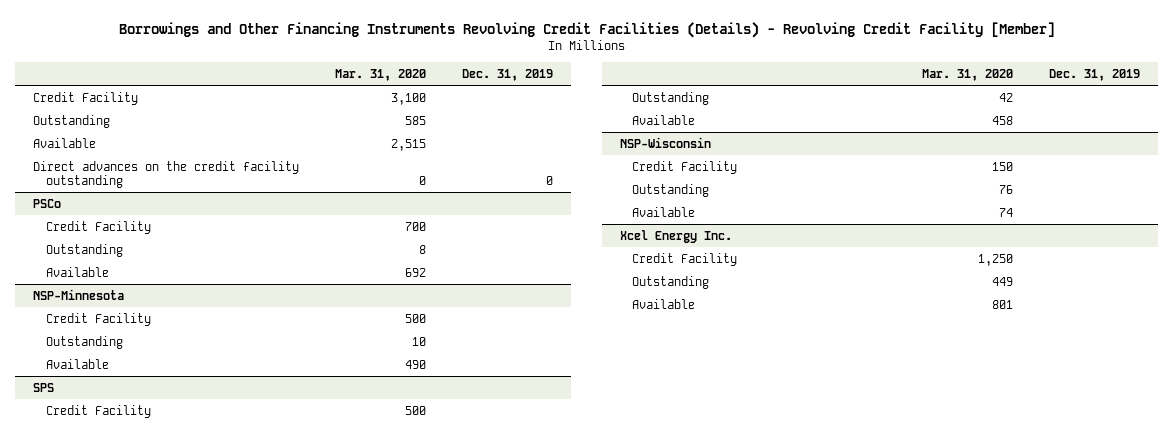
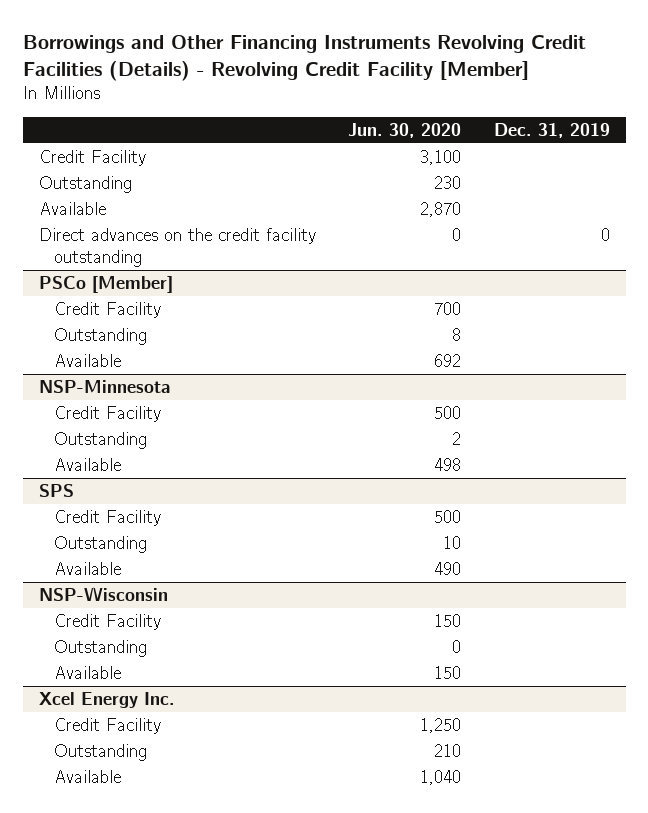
- | Mar. 31, 2020 | Dec. 31, 2019
+ | Jun. 30, 2020 | Dec. 31, 2019
- PSCo
+ PSCo [Member]

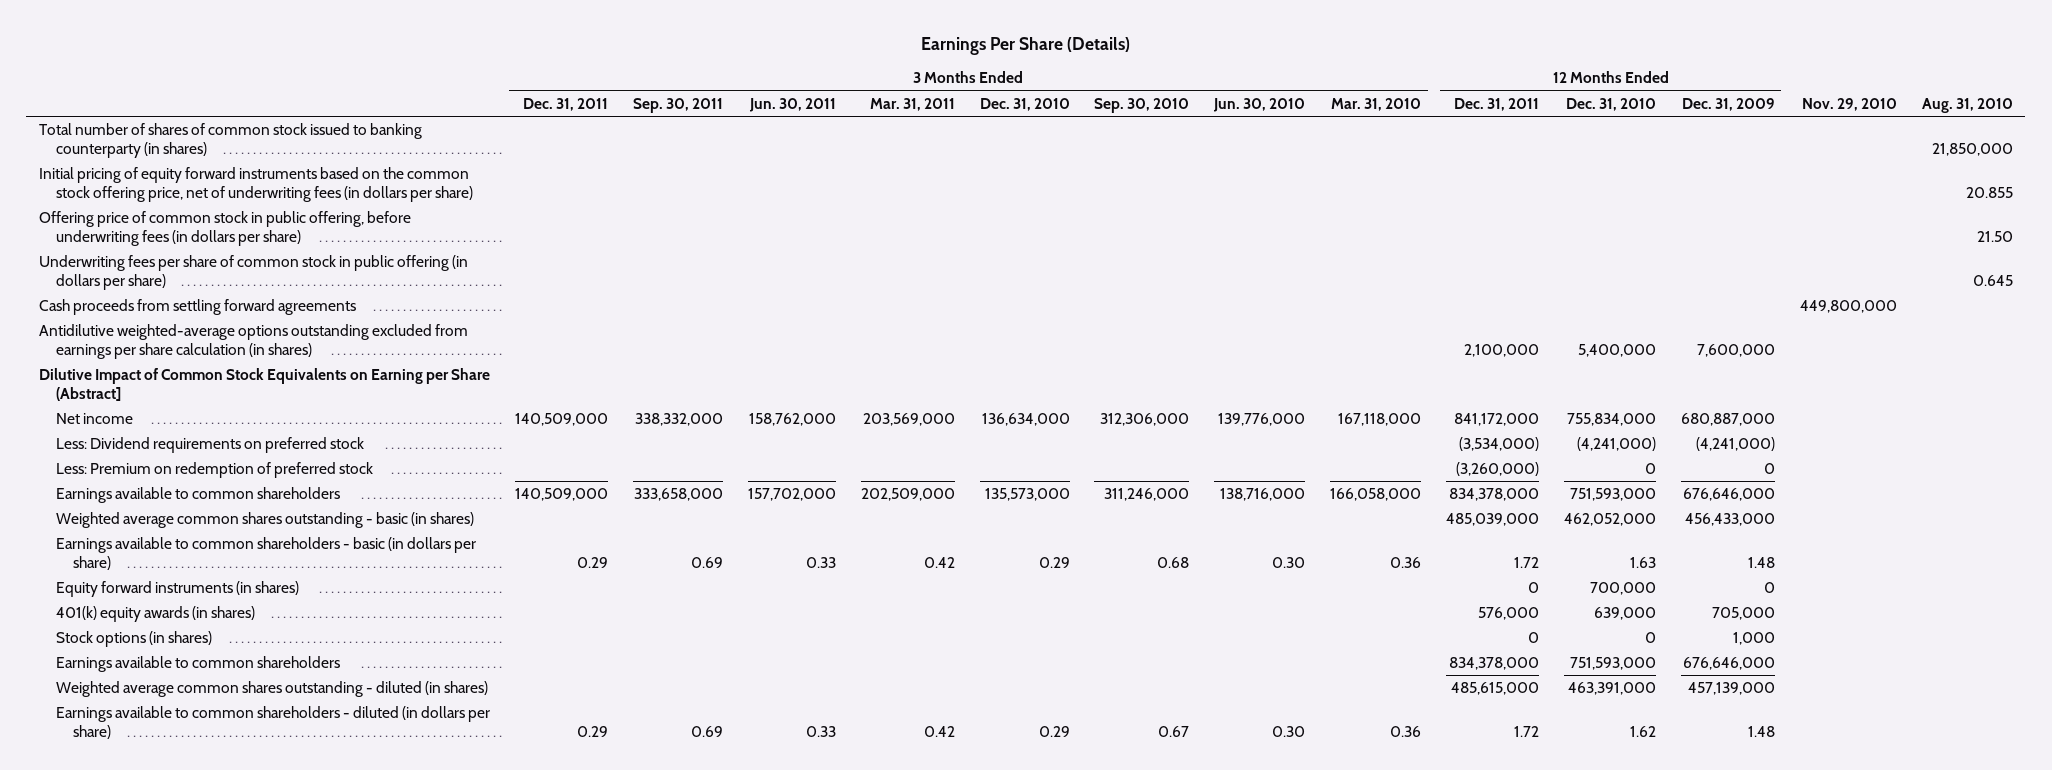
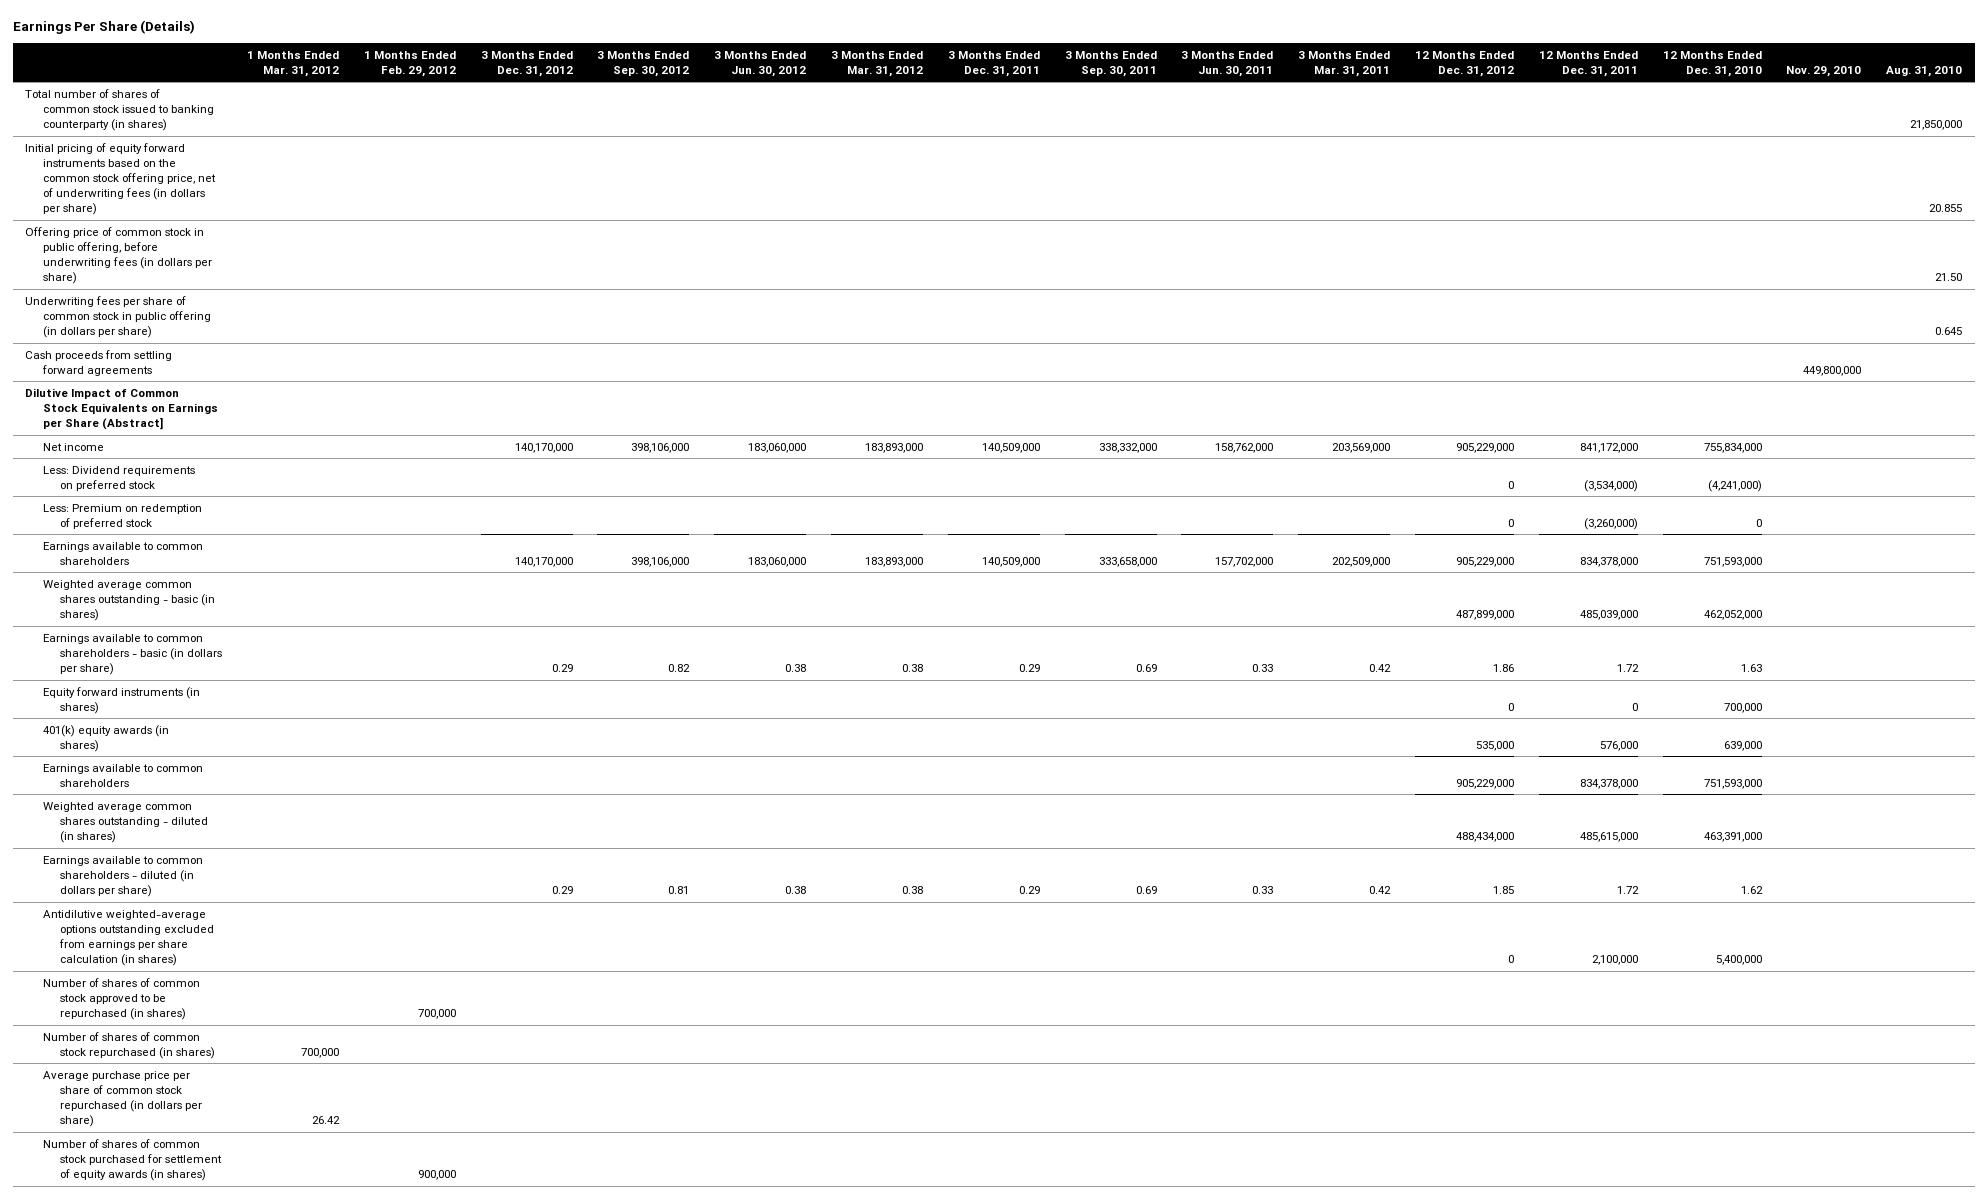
- | 3 Months Ended Dec. 31, 2011 | 3 Months Ended Sep. 30, 2011 | 3 Months Ended Jun. 30, 2011 | 3 Months Ended Mar. 31, 2011 | 3 Months Ended Dec. 31, 2010 | 3 Months Ended Sep. 30, 2010 | 3 Months Ended Jun. 30, 2010 | 3 Months Ended Mar. 31, 2010 | 12 Months Ended Dec. 31, 2011 | 12 Months Ended Dec. 31, 2010 | 12 Months Ended Dec. 31, 2009 | Nov. 29, 2010 | Aug. 31, 2010
+ | 1 Months Ended Mar. 31, 2012 | 1 Months Ended Feb. 29, 2012 | 3 Months Ended Dec. 31, 2012 | 3 Months Ended Sep. 30, 2012 | 3 Months Ended Jun. 30, 2012 | 3 Months Ended Mar. 31, 2012 | 3 Months Ended Dec. 31, 2011 | 3 Months Ended Sep. 30, 2011 | 3 Months Ended Jun. 30, 2011 | 3 Months Ended Mar. 31, 2011 | 12 Months Ended Dec. 31, 2012 | 12 Months Ended Dec. 31, 2011 | 12 Months Ended Dec. 31, 2010 | Nov. 29, 2010 | Aug. 31, 2010
- Dilutive Impact of Common Stock Equivalents on Earning per Share (Abstract]
+ Dilutive Impact of Common Stock Equivalents on Earnings per Share (Abstract]
- Stock options (in shares) | | | | | | | | | 0 | 0 | 1,000 | |
moved down: Antidilutive weighted-average options outstanding excluded from earnings per share calculation (in shares) | | | | | | | | | | | 0 | 2,100,000 | 5,400,000 | |
+ Number of shares of common stock approved to be repurchased (in shares) | | 700,000 | | | | | | | | | | | | |
+ Number of shares of common stock repurchased (in shares) | 700,000 | | | | | | | | | | | | | |
+ Average purchase price per share of common stock repurchased (in dollars per share) | 26.42 | | | | | | | | | | | | | |
+ Number of shares of common stock purchased for settlement of equity awards (in shares) | | 900,000 | | | | | | | | | | | | |

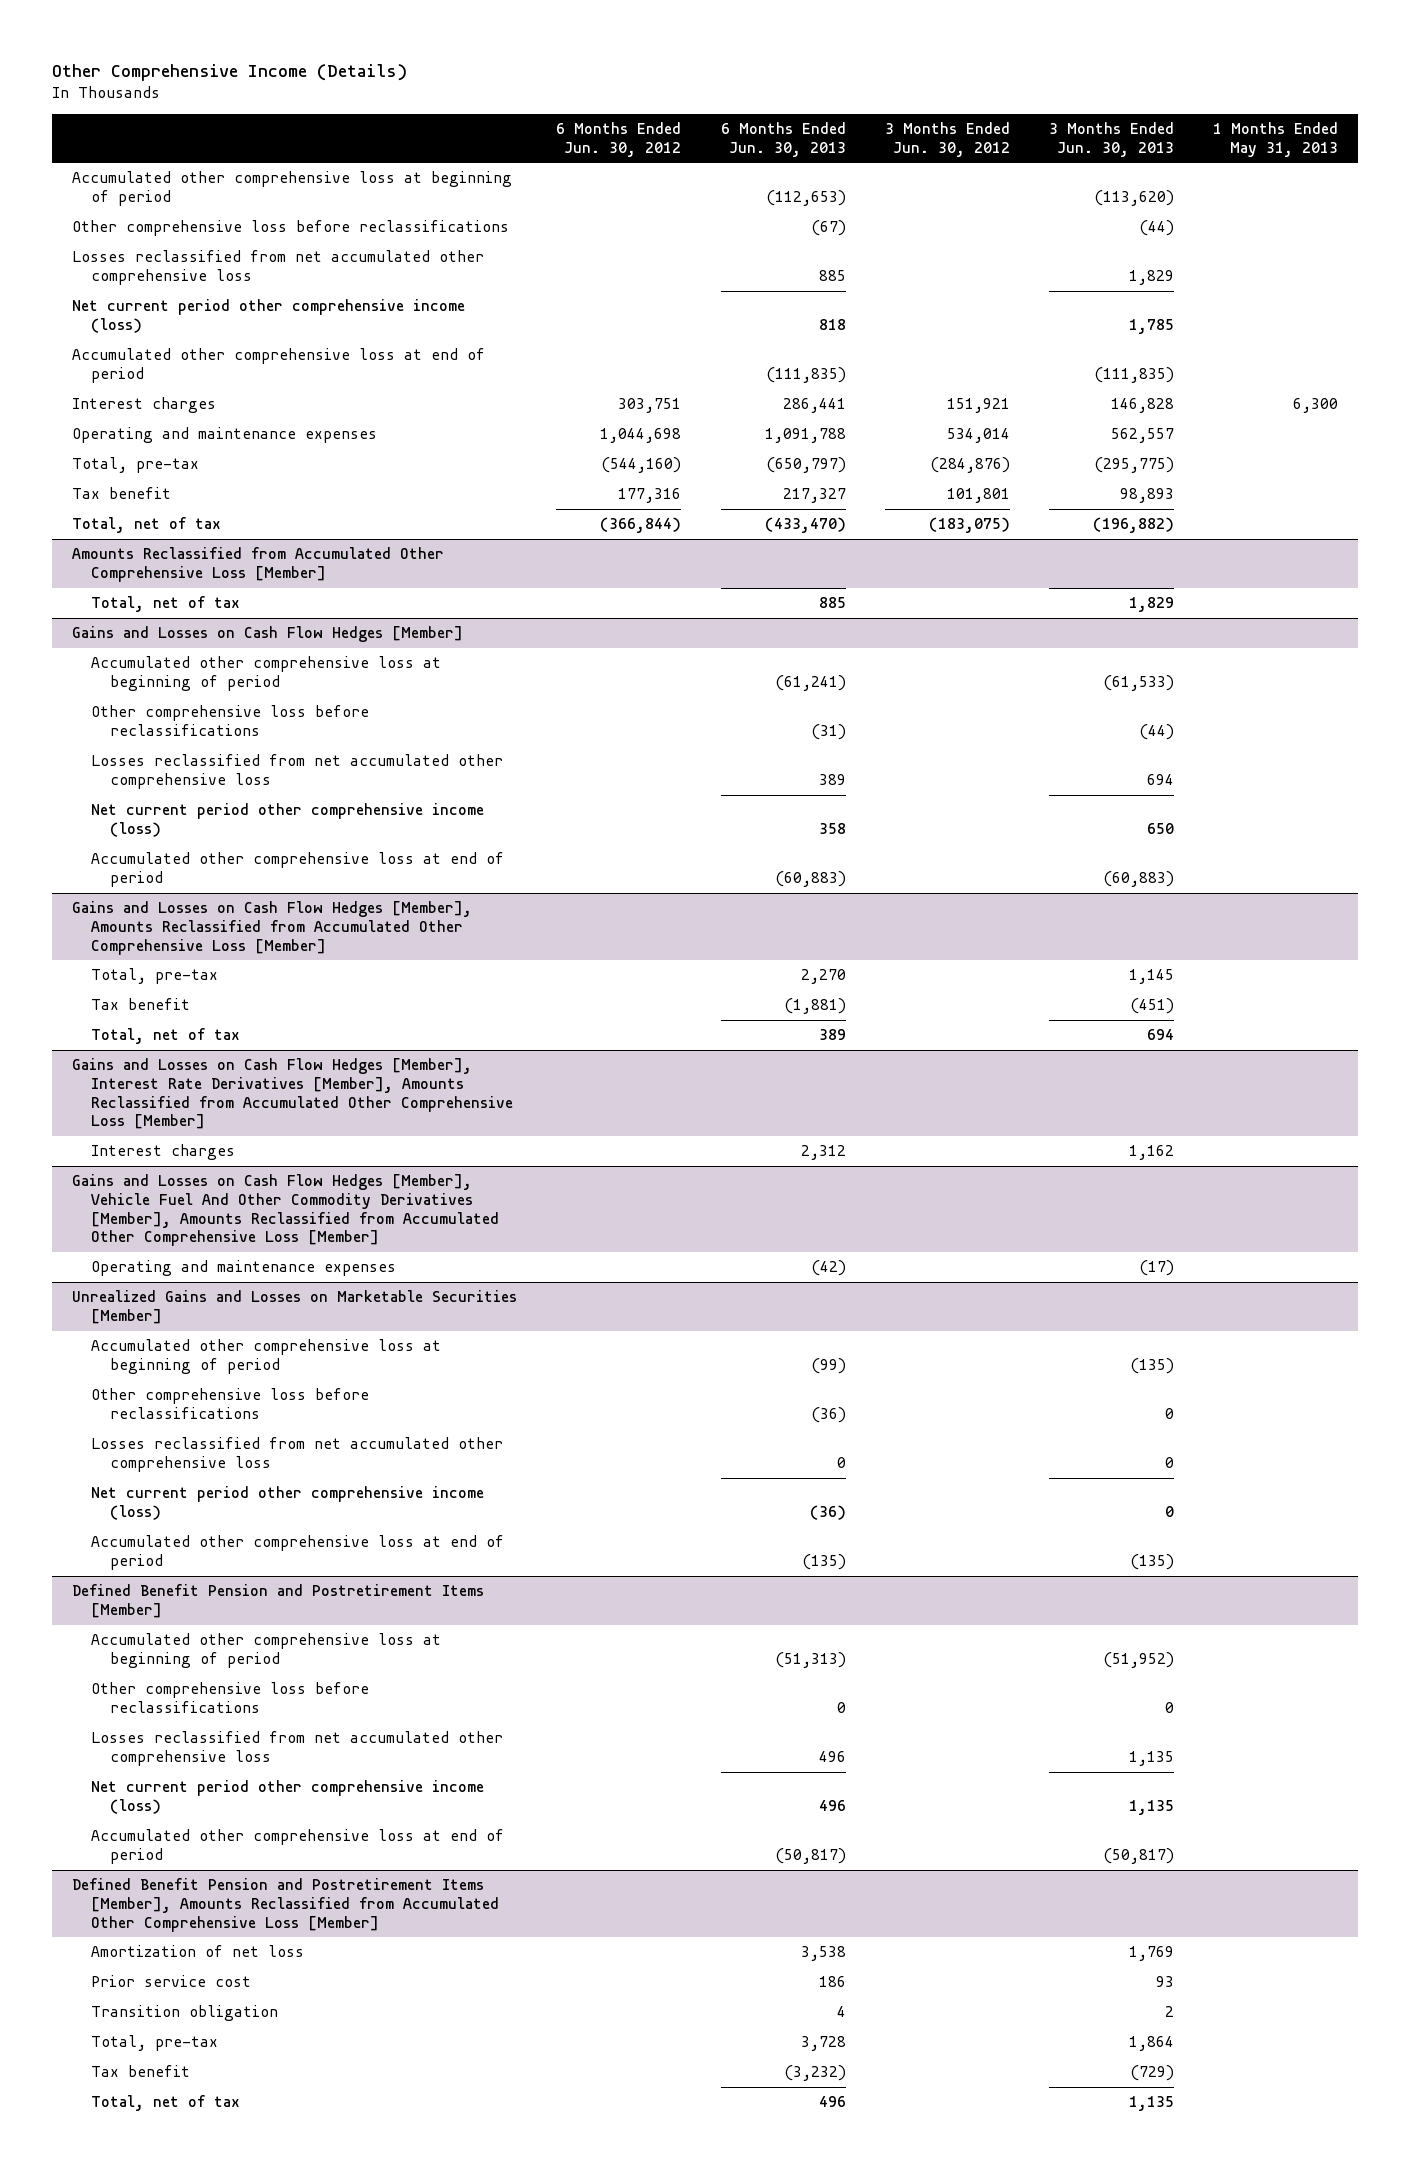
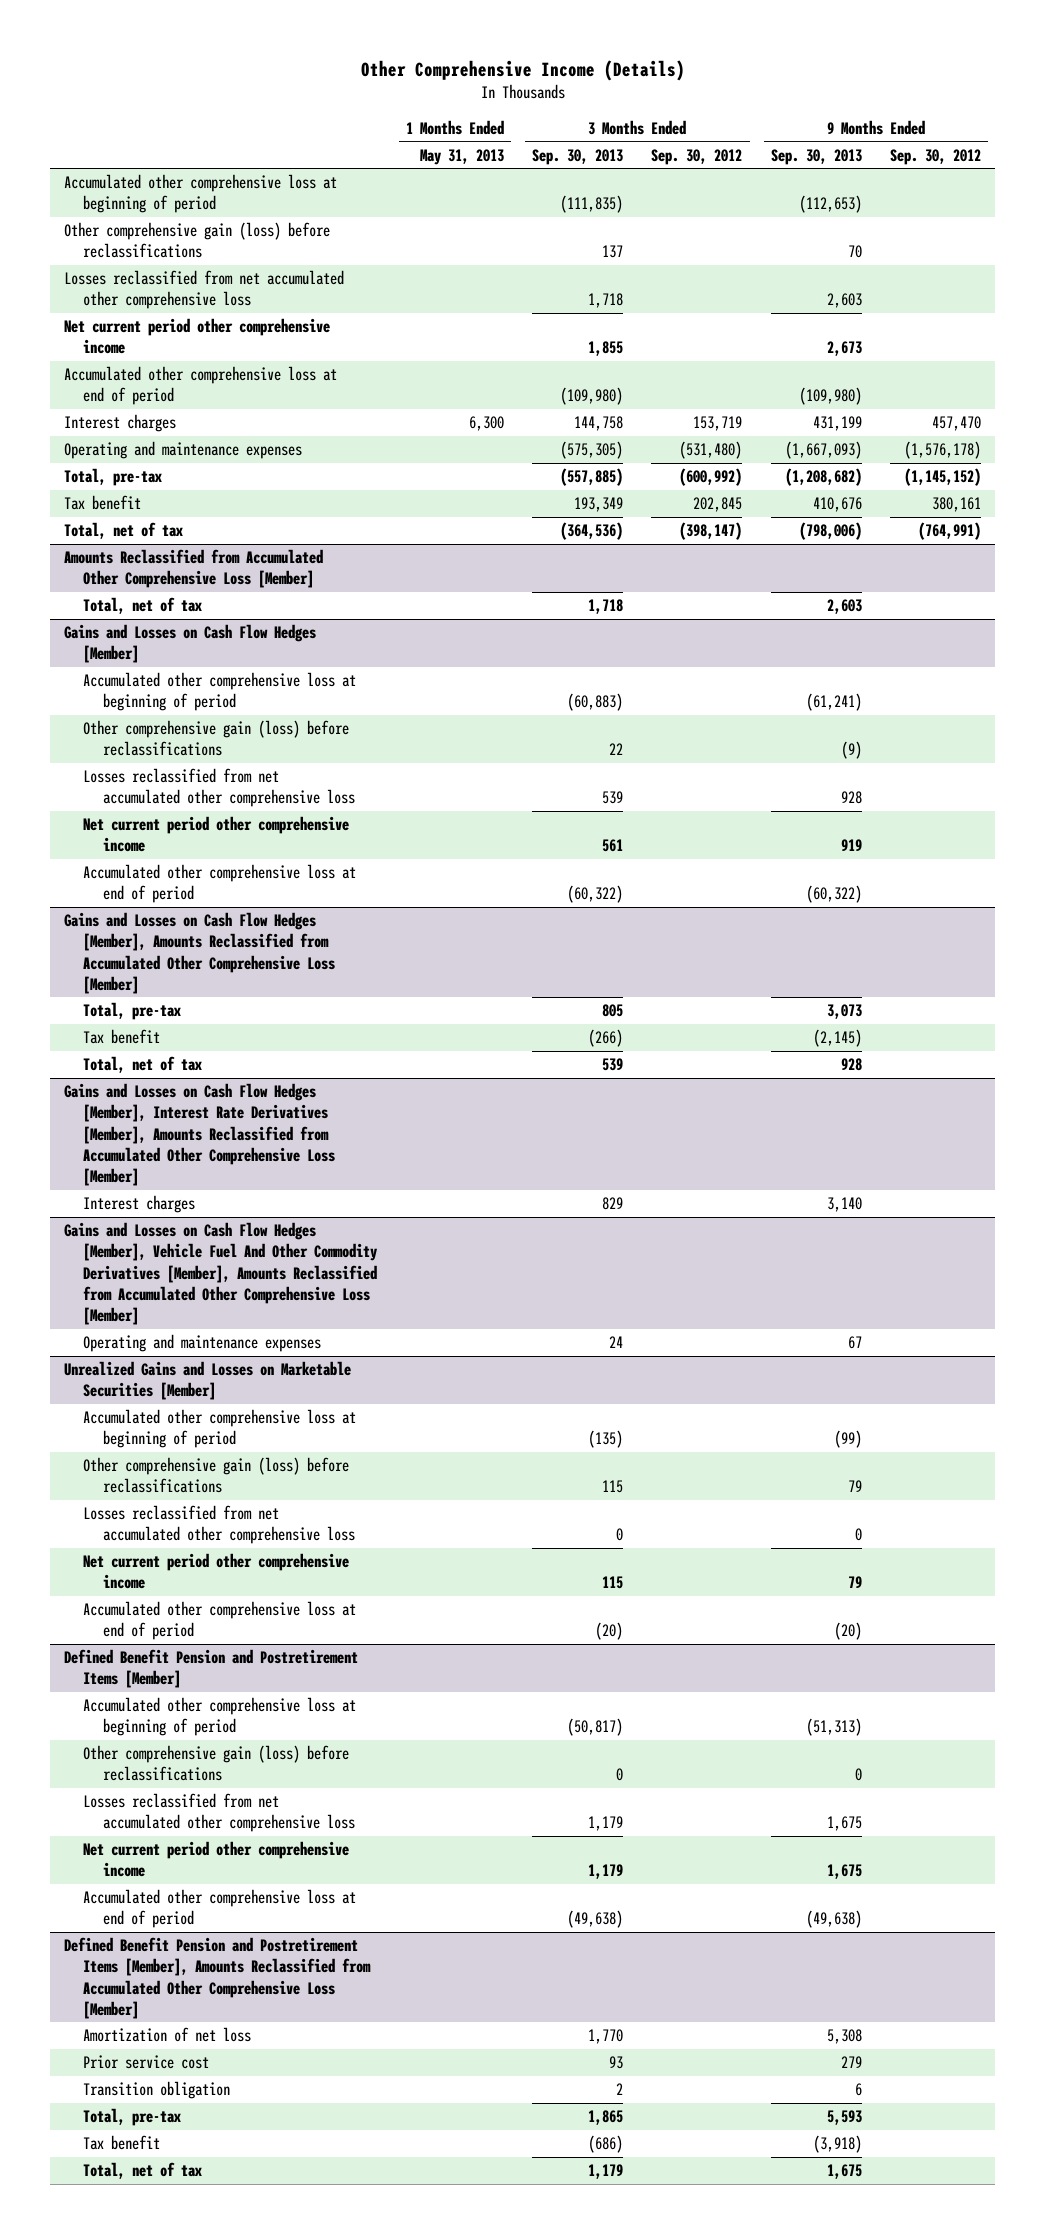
- | 6 Months Ended Jun. 30, 2012 | 6 Months Ended Jun. 30, 2013 | 3 Months Ended Jun. 30, 2012 | 3 Months Ended Jun. 30, 2013 | 1 Months Ended May 31, 2013
+ | 1 Months Ended May 31, 2013 | 3 Months Ended Sep. 30, 2013 | 3 Months Ended Sep. 30, 2012 | 9 Months Ended Sep. 30, 2013 | 9 Months Ended Sep. 30, 2012
- Other comprehensive loss before reclassifications | | (67) | | (44) |
+ Other comprehensive gain (loss) before reclassifications | | 137 | | 70 |
- Net current period other comprehensive income (loss) | | 818 | | 1,785 |
+ Net current period other comprehensive income | | 1,855 | | 2,673 |
@ Gains and Losses on Cash Flow Hedges [Member]
- Other comprehensive loss before reclassifications | | (31) | | (44) |
+ Other comprehensive gain (loss) before reclassifications | | 22 | | (9) |
- Net current period other comprehensive income (loss) | | 358 | | 650 |
+ Net current period other comprehensive income | | 561 | | 919 |
@ Unrealized Gains and Losses on Marketable Securities [Member]
- Other comprehensive loss before reclassifications | | (36) | | 0 |
+ Other comprehensive gain (loss) before reclassifications | | 115 | | 79 |
- Net current period other comprehensive income (loss) | | (36) | | 0 |
+ Net current period other comprehensive income | | 115 | | 79 |
@ Defined Benefit Pension and Postretirement Items [Member]
- Other comprehensive loss before reclassifications | | 0 | | 0 |
+ Other comprehensive gain (loss) before reclassifications | | 0 | | 0 |
- Net current period other comprehensive income (loss) | | 496 | | 1,135 |
+ Net current period other comprehensive income | | 1,179 | | 1,675 |

